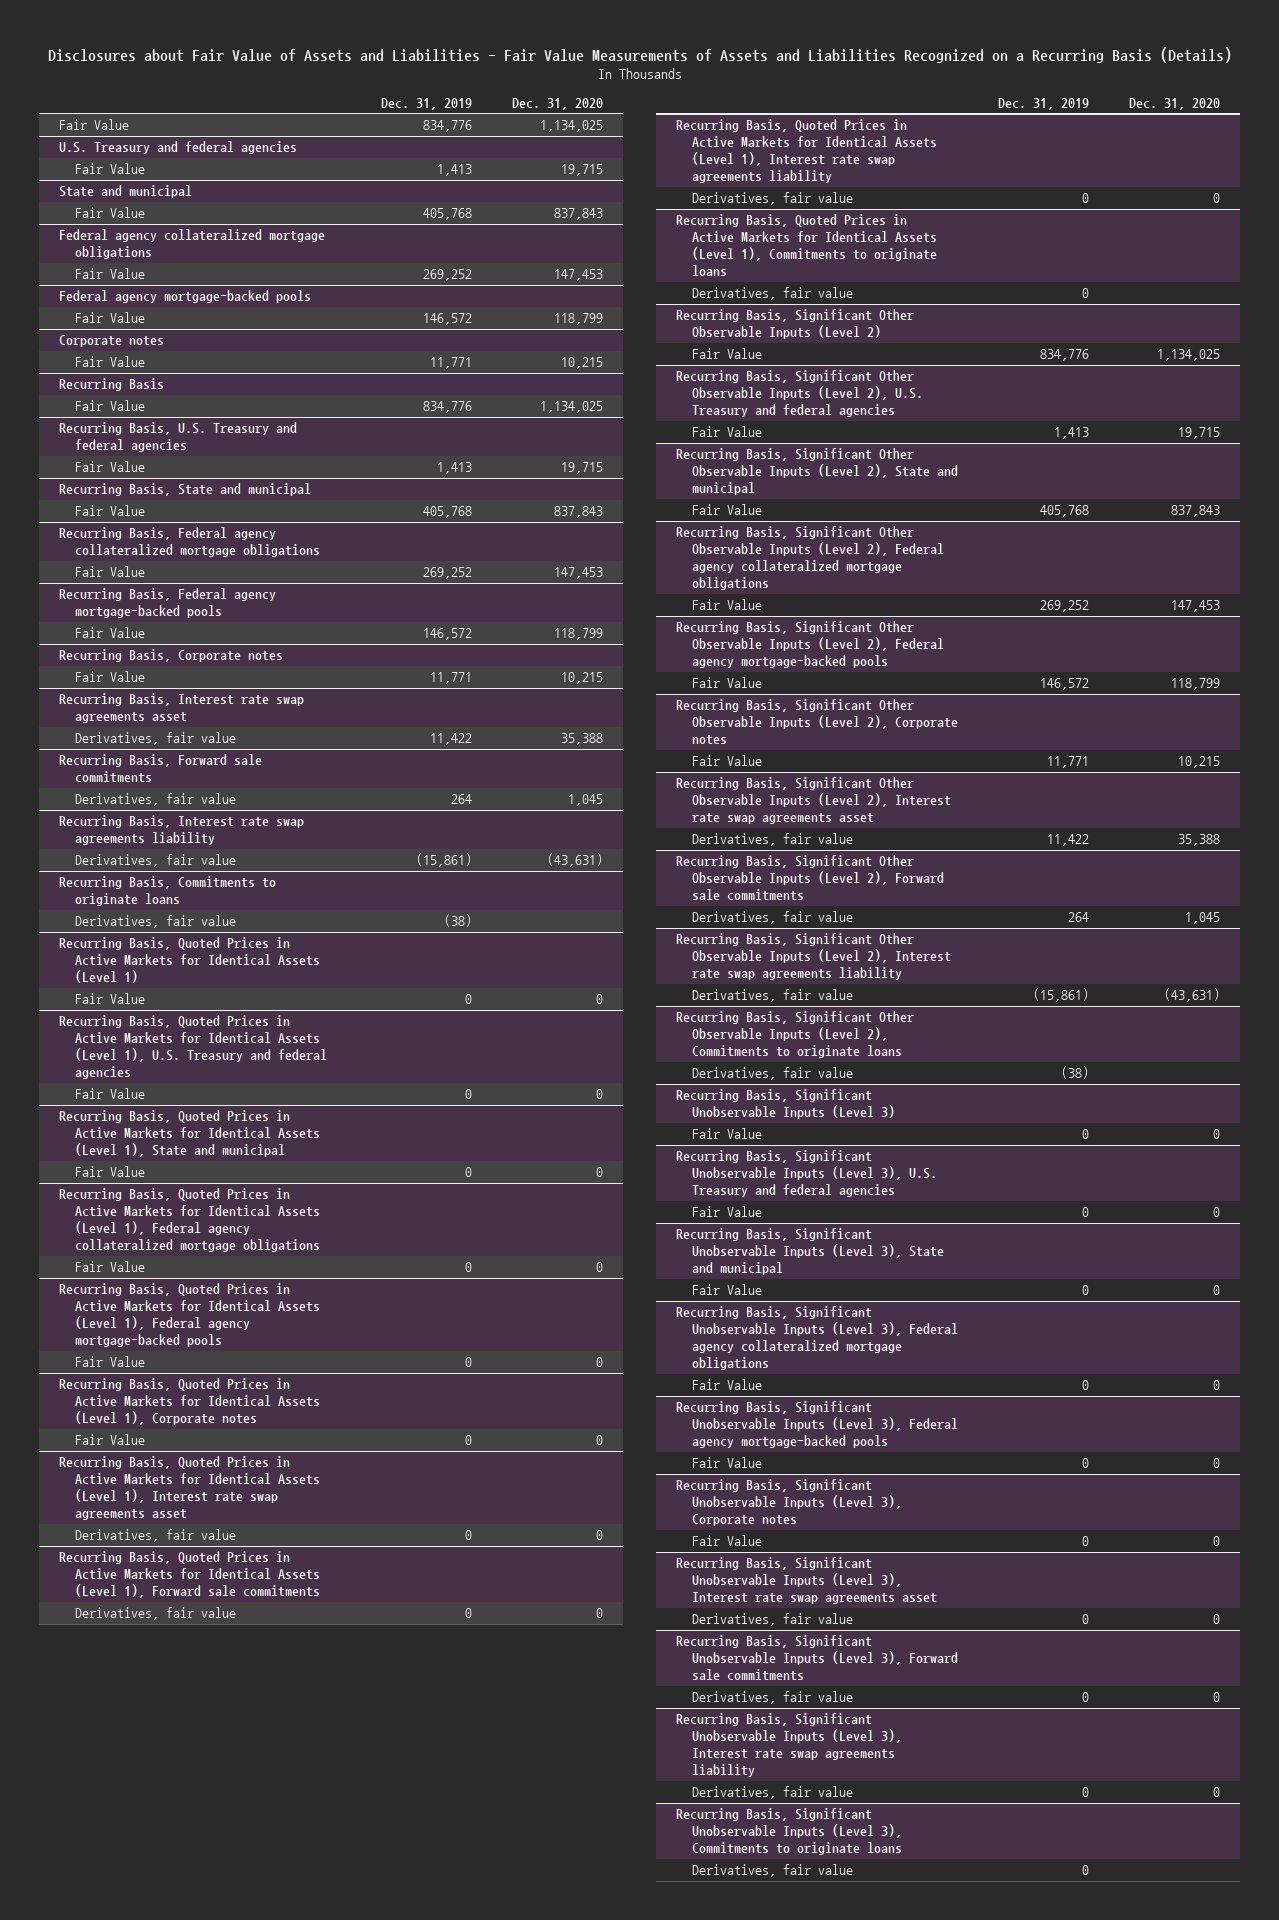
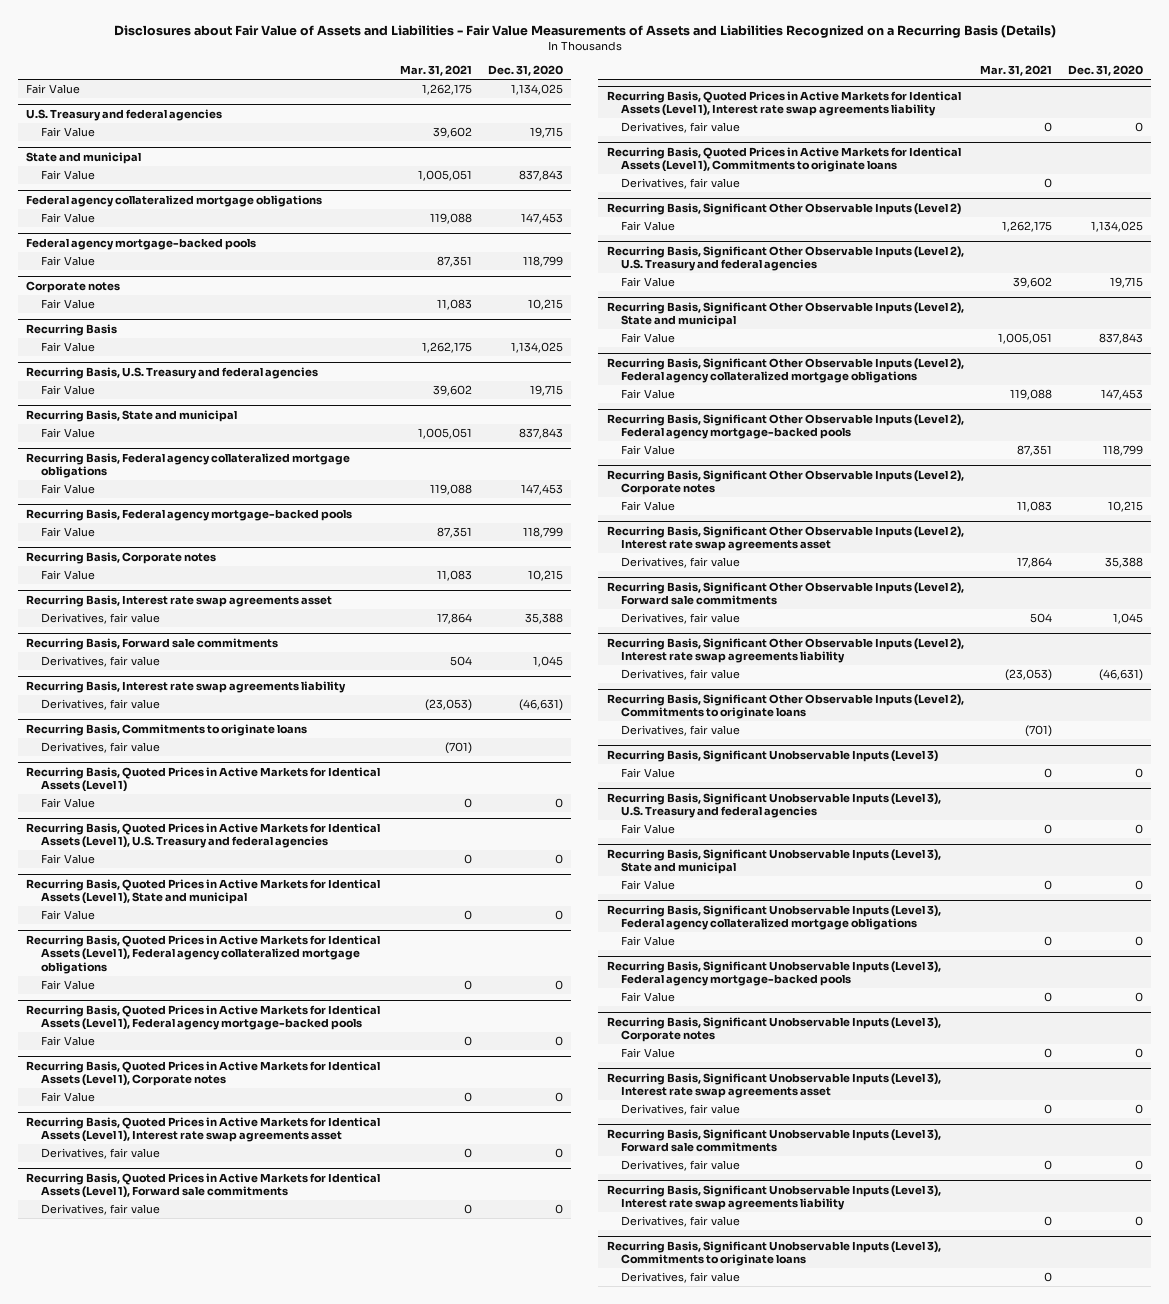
- | Dec. 31, 2019 | Dec. 31, 2020
+ | Mar. 31, 2021 | Dec. 31, 2020
@ Recurring Basis, Interest rate swap agreements liability
- Derivatives, fair value | (15,861) | (43,631)
+ Derivatives, fair value | (23,053) | (46,631)
@ Recurring Basis, Significant Other Observable Inputs (Level 2), Interest rate swap agreements liability
- Derivatives, fair value | (15,861) | (43,631)
+ Derivatives, fair value | (23,053) | (46,631)

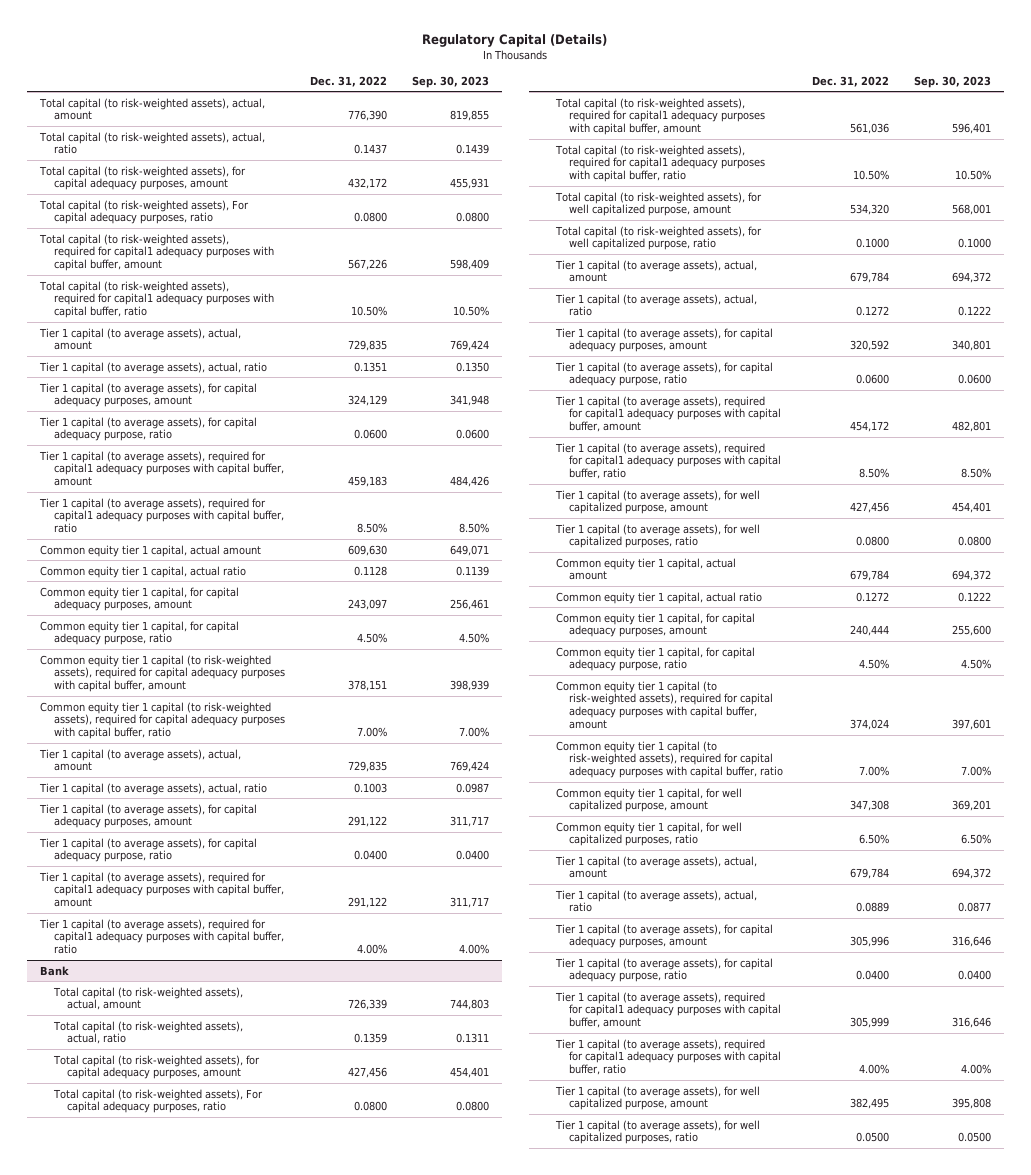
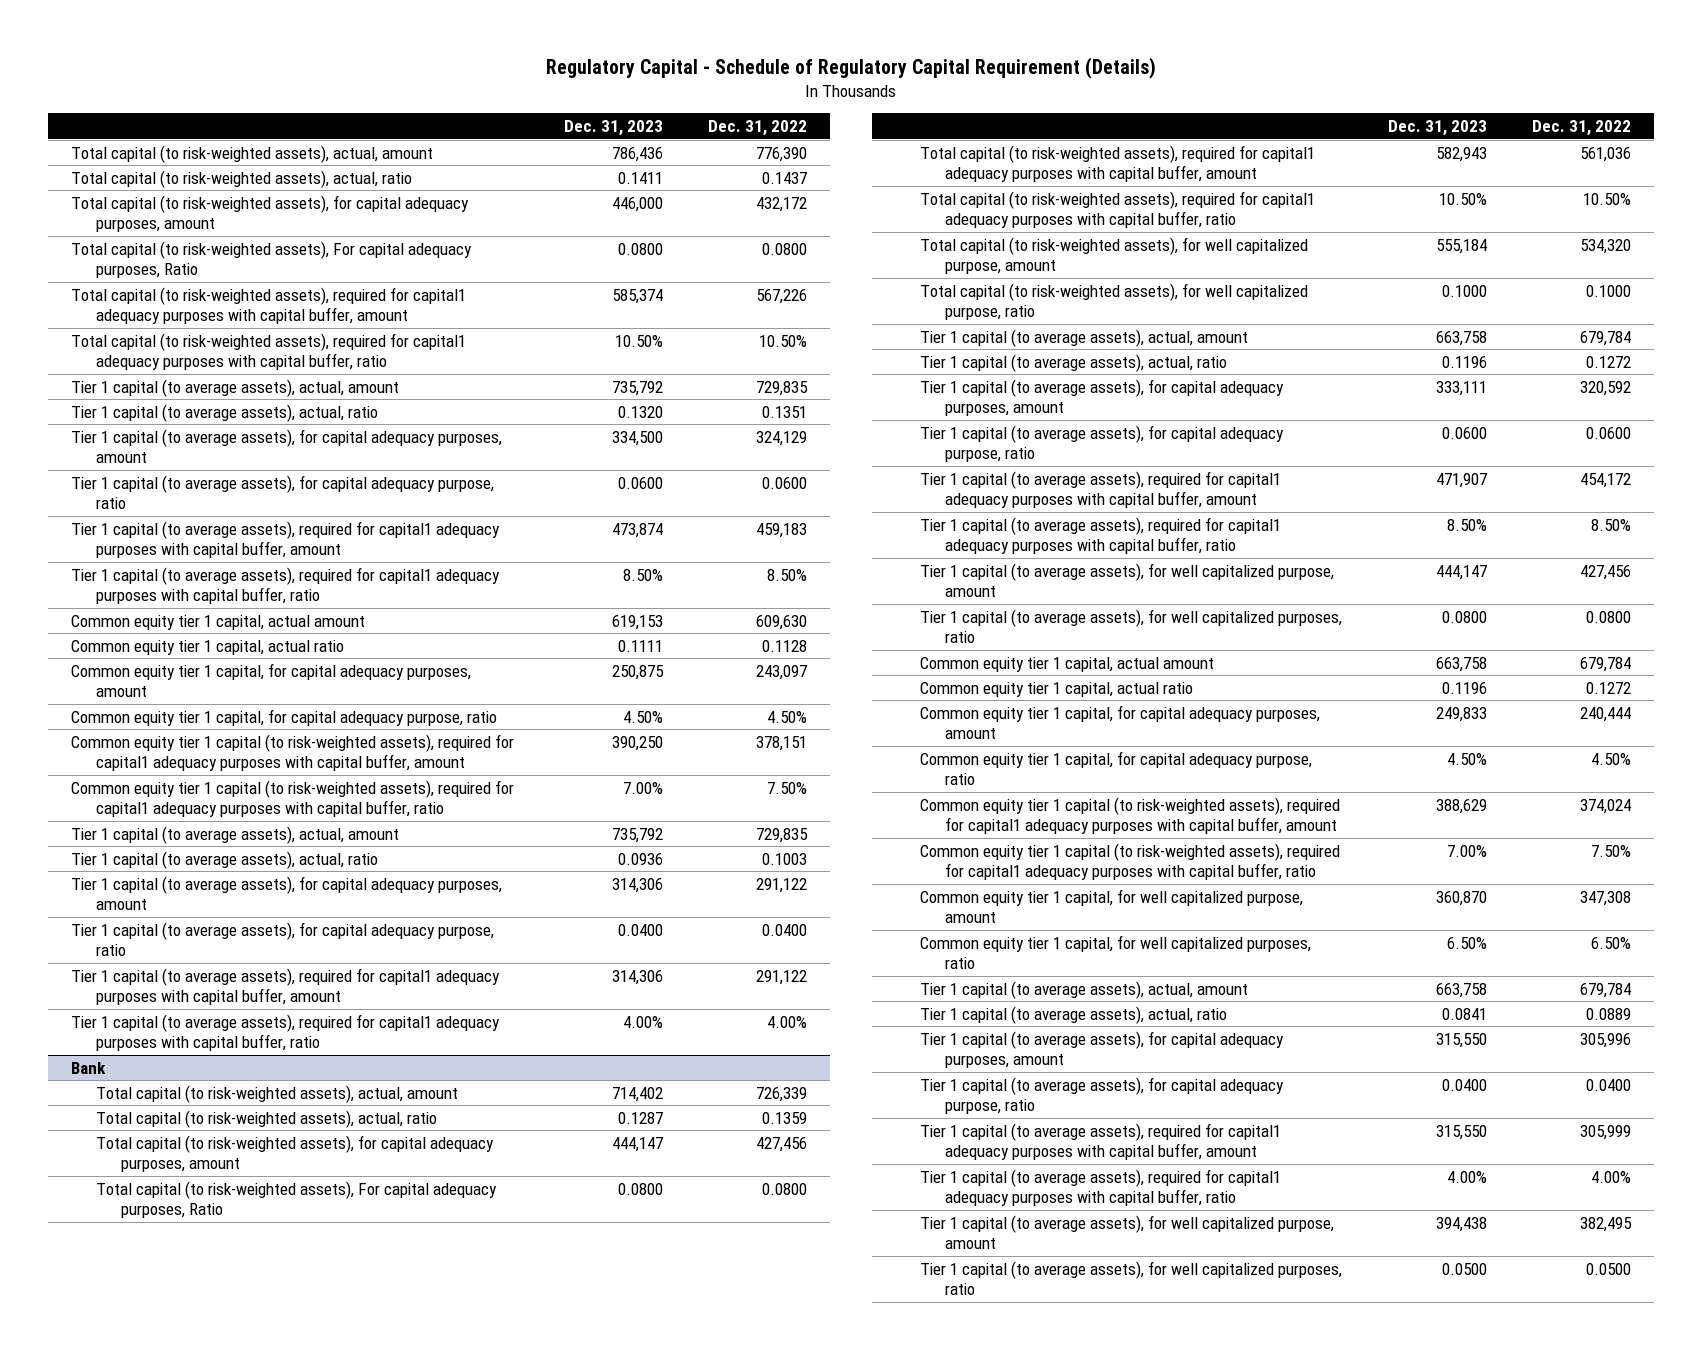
- Regulatory Capital (Details)
+ Regulatory Capital - Schedule of Regulatory Capital Requirement (Details)
- | Dec. 31, 2022 | Sep. 30, 2023
+ | Dec. 31, 2023 | Dec. 31, 2022
- Total capital (to risk-weighted assets), For capital adequacy purposes, ratio | 0.0800 | 0.0800
+ Total capital (to risk-weighted assets), For capital adequacy purposes, Ratio | 0.0800 | 0.0800
- Common equity tier 1 capital (to risk-weighted assets), required for capital adequacy purposes with capital buffer, amount | 378,151 | 398,939
- Common equity tier 1 capital (to risk-weighted assets), required for capital adequacy purposes with capital buffer, ratio | 7.00% | 7.00%
+ Common equity tier 1 capital (to risk-weighted assets), required for capital1 adequacy purposes with capital buffer, amount | 390,250 | 378,151
+ Common equity tier 1 capital (to risk-weighted assets), required for capital1 adequacy purposes with capital buffer, ratio | 7.00% | 7.50%
@ Bank
- Total capital (to risk-weighted assets), For capital adequacy purposes, ratio | 0.0800 | 0.0800
+ Total capital (to risk-weighted assets), For capital adequacy purposes, Ratio | 0.0800 | 0.0800
- Common equity tier 1 capital (to risk-weighted assets), required for capital adequacy purposes with capital buffer, amount | 374,024 | 397,601
- Common equity tier 1 capital (to risk-weighted assets), required for capital adequacy purposes with capital buffer, ratio | 7.00% | 7.00%
+ Common equity tier 1 capital (to risk-weighted assets), required for capital1 adequacy purposes with capital buffer, amount | 388,629 | 374,024
+ Common equity tier 1 capital (to risk-weighted assets), required for capital1 adequacy purposes with capital buffer, ratio | 7.00% | 7.50%

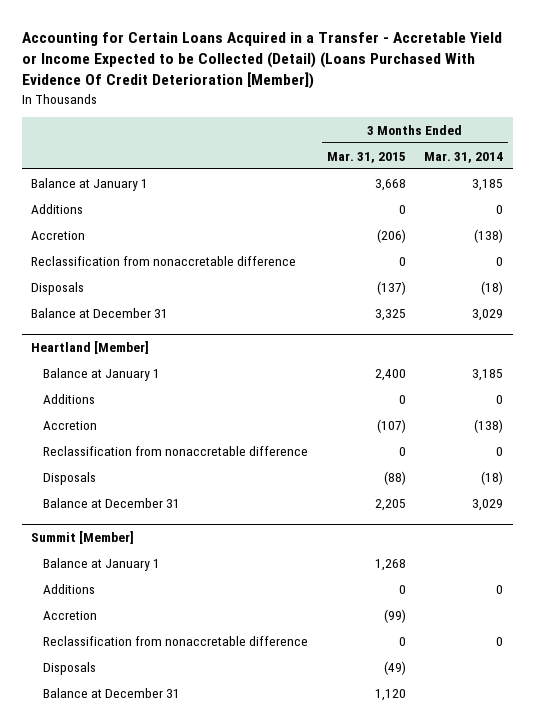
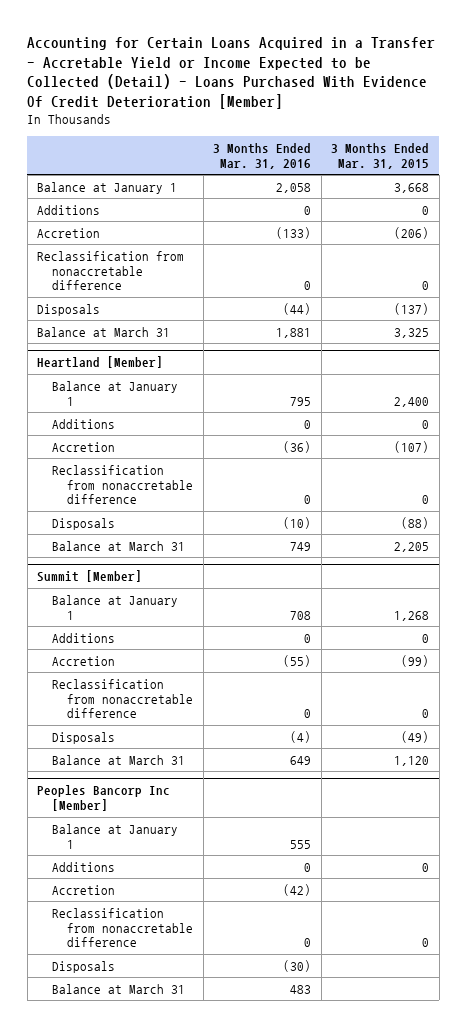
- Accounting for Certain Loans Acquired in a Transfer - Accretable Yield or Income Expected to be Collected (Detail) (Loans Purchased With Evidence Of Credit Deterioration [Member])
+ Accounting for Certain Loans Acquired in a Transfer - Accretable Yield or Income Expected to be Collected (Detail) - Loans Purchased With Evidence Of Credit Deterioration [Member]
- | 3 Months Ended Mar. 31, 2015 | 3 Months Ended Mar. 31, 2014
+ | 3 Months Ended Mar. 31, 2016 | 3 Months Ended Mar. 31, 2015
- Balance at December 31 | 3,325 | 3,029
+ Balance at March 31 | 1,881 | 3,325
@ Heartland [Member]
- Balance at December 31 | 2,205 | 3,029
+ Balance at March 31 | 749 | 2,205
@ Summit [Member]
- Balance at December 31 | 1,120 |
+ Balance at March 31 | 649 | 1,120
+ Peoples Bancorp Inc [Member]
+ Balance at January 1 | 555 |
+ Additions | 0 | 0
+ Accretion | (42) |
+ Reclassification from nonaccretable difference | 0 | 0
+ Disposals | (30) |
+ Balance at March 31 | 483 |

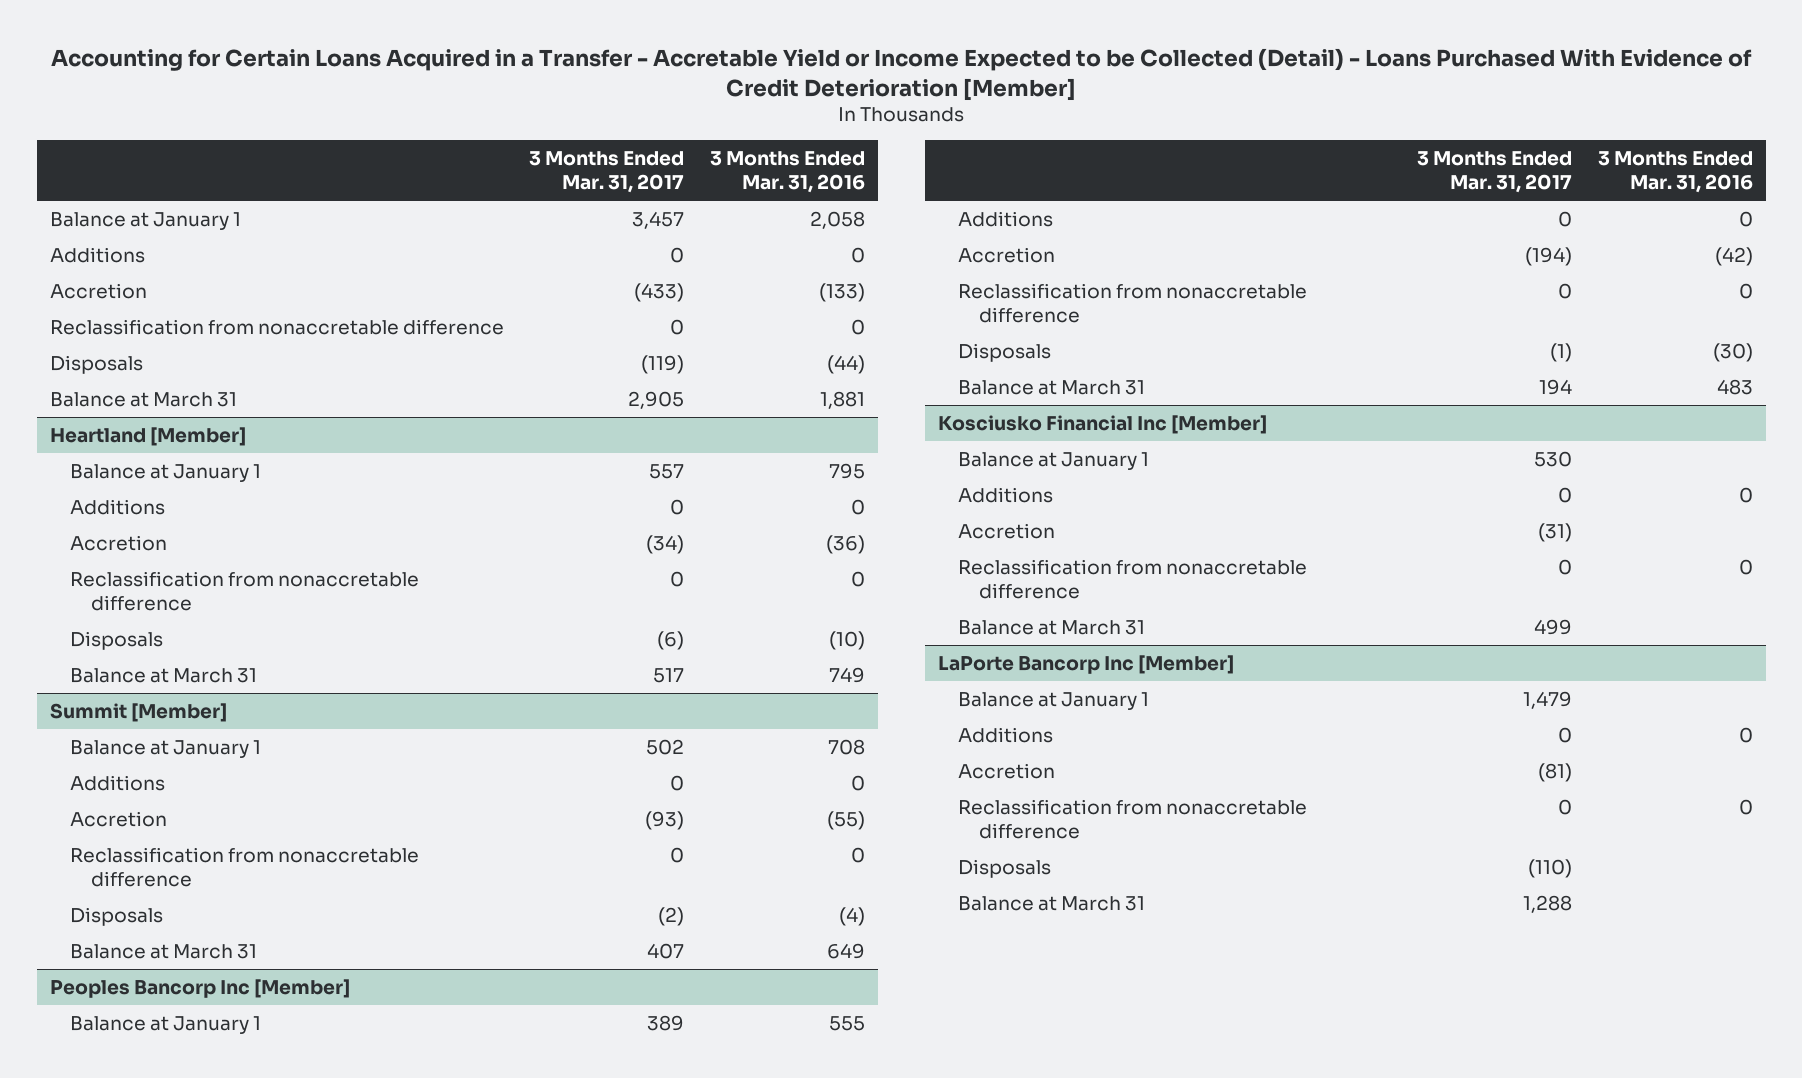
- Accounting for Certain Loans Acquired in a Transfer - Accretable Yield or Income Expected to be Collected (Detail) - Loans Purchased With Evidence Of Credit Deterioration [Member]
+ Accounting for Certain Loans Acquired in a Transfer - Accretable Yield or Income Expected to be Collected (Detail) - Loans Purchased With Evidence of Credit Deterioration [Member]
- | 3 Months Ended Mar. 31, 2016 | 3 Months Ended Mar. 31, 2015
+ | 3 Months Ended Mar. 31, 2017 | 3 Months Ended Mar. 31, 2016
+ Kosciusko Financial Inc [Member]
+ Balance at January 1 | 530 |
+ Additions | 0 | 0
+ Accretion | (31) |
+ Reclassification from nonaccretable difference | 0 | 0
+ Balance at March 31 | 499 |
+ LaPorte Bancorp Inc [Member]
+ Balance at January 1 | 1,479 |
+ Additions | 0 | 0
+ Accretion | (81) |
+ Reclassification from nonaccretable difference | 0 | 0
+ Disposals | (110) |
+ Balance at March 31 | 1,288 |

